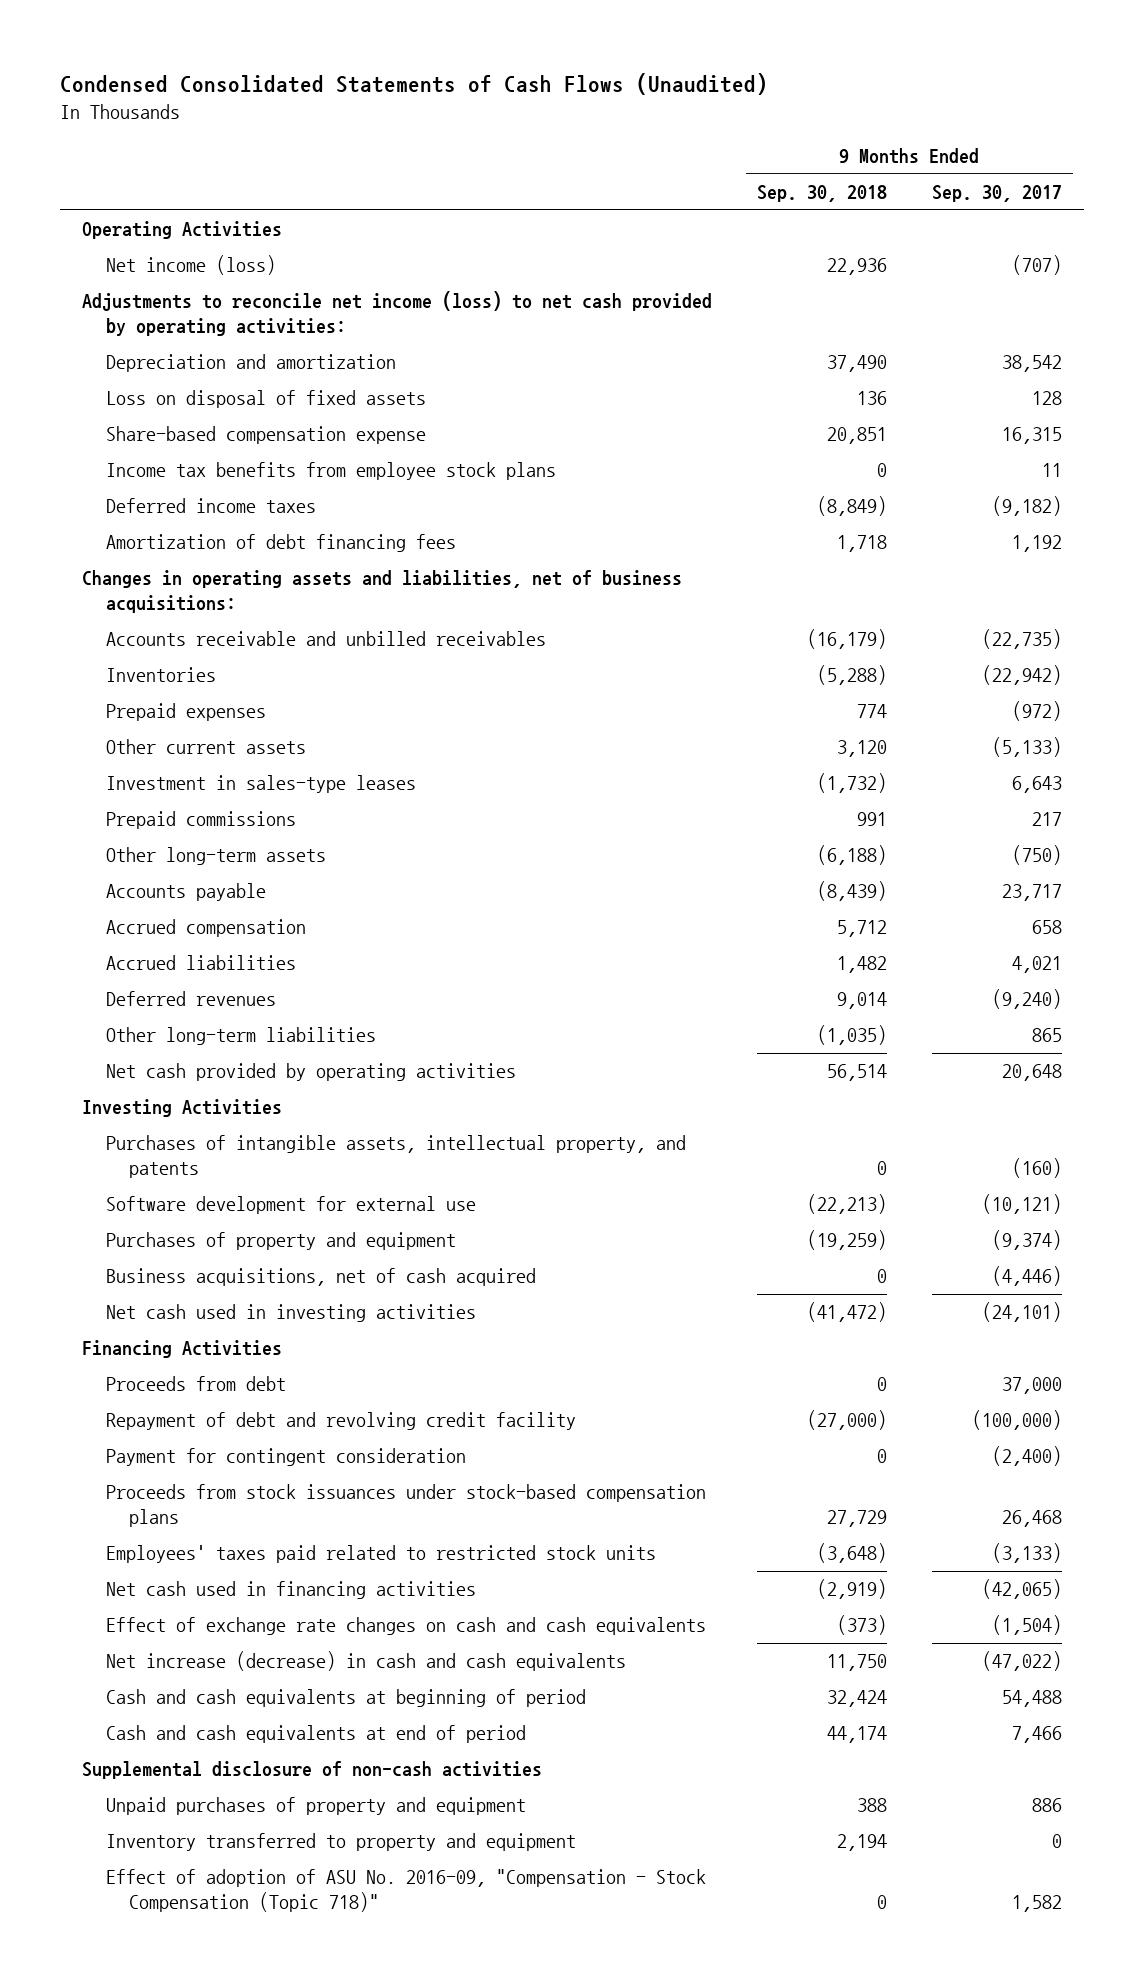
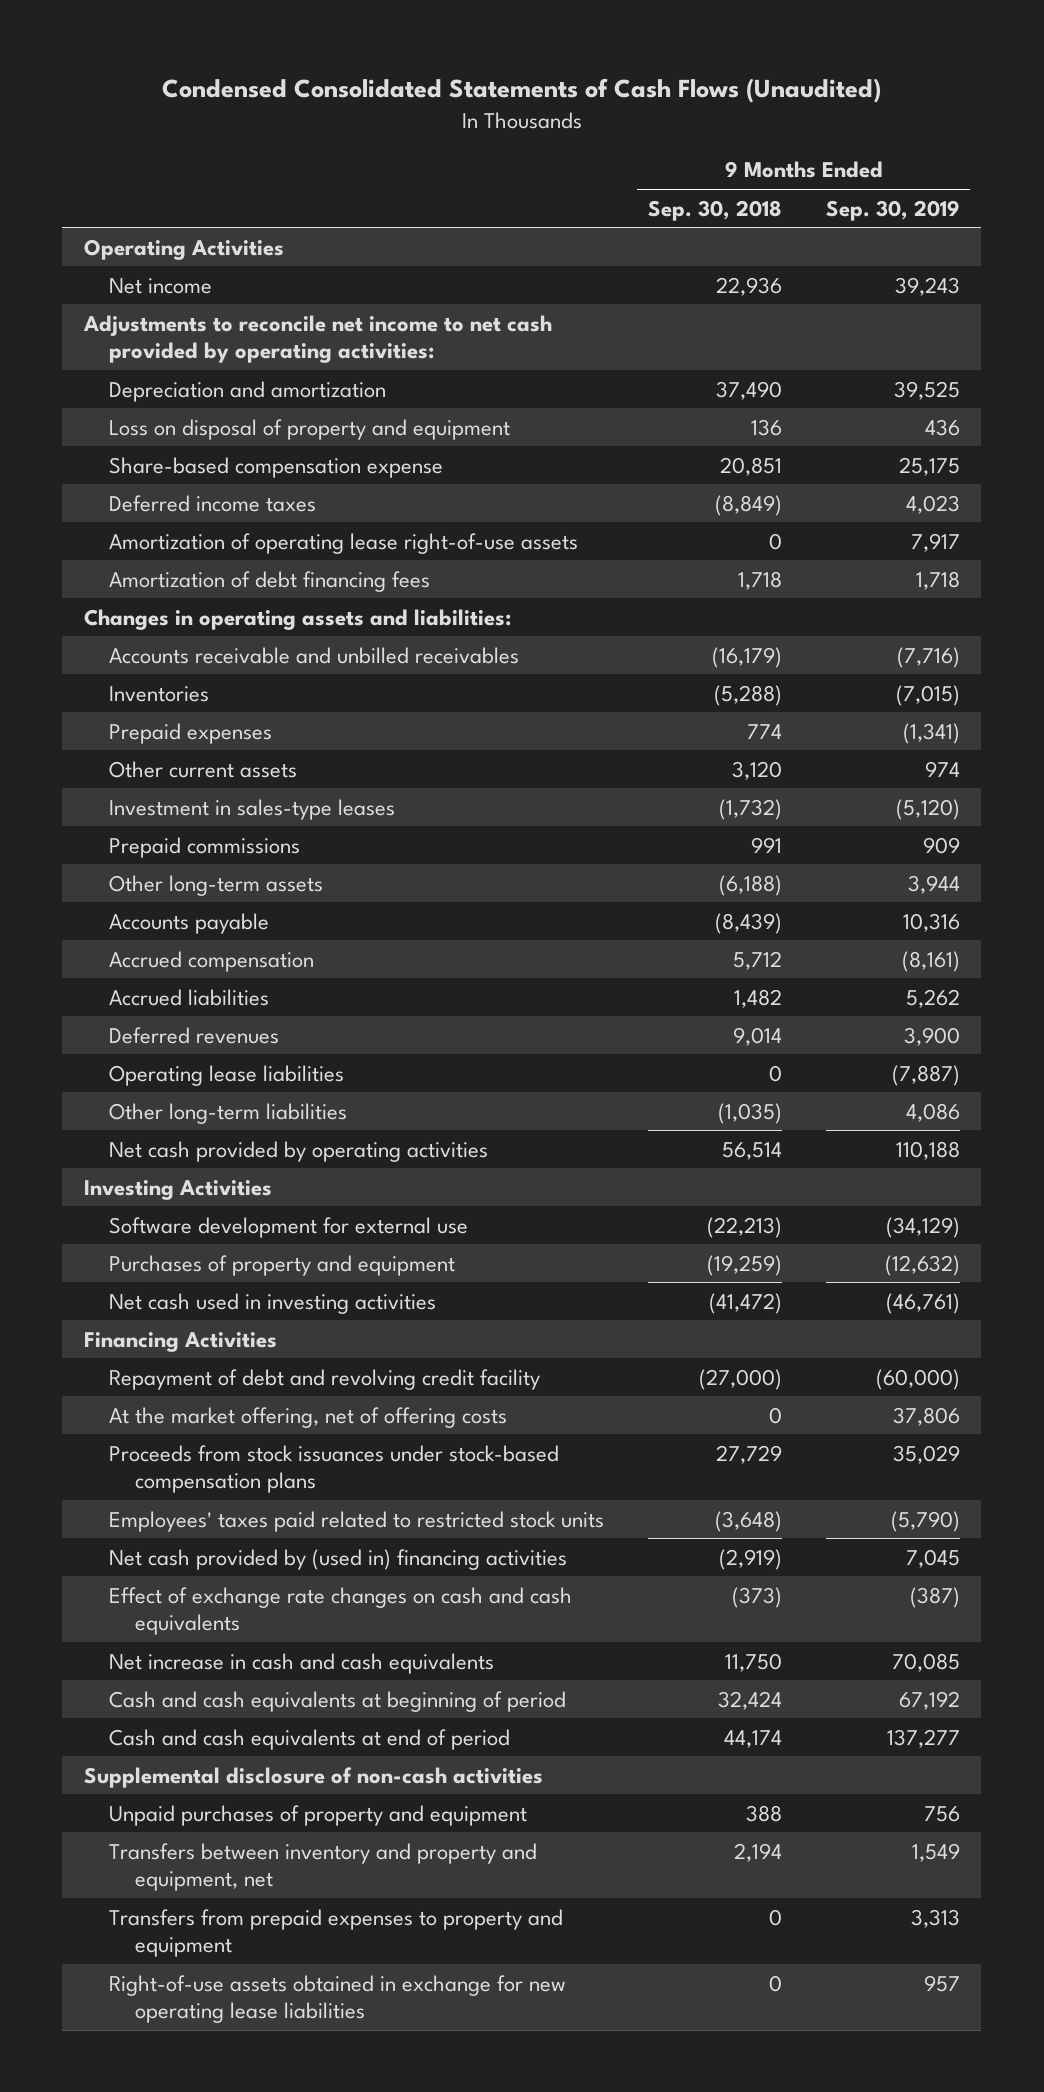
- | 9 Months Ended Sep. 30, 2018 | 9 Months Ended Sep. 30, 2017
+ | 9 Months Ended Sep. 30, 2018 | 9 Months Ended Sep. 30, 2019
- Net income (loss) | 22,936 | (707)
- Adjustments to reconcile net income (loss) to net cash provided by operating activities:
+ Net income | 22,936 | 39,243
+ Adjustments to reconcile net income to net cash provided by operating activities:
- Loss on disposal of fixed assets | 136 | 128
+ Loss on disposal of property and equipment | 136 | 436
- Income tax benefits from employee stock plans | 0 | 11
+ Amortization of operating lease right-of-use assets | 0 | 7,917
- Changes in operating assets and liabilities, net of business acquisitions:
+ Changes in operating assets and liabilities:
+ Operating lease liabilities | 0 | (7,887)
- Purchases of intangible assets, intellectual property, and patents | 0 | (160)
- Business acquisitions, net of cash acquired | 0 | (4,446)
- Proceeds from debt | 0 | 37,000
- Payment for contingent consideration | 0 | (2,400)
+ At the market offering, net of offering costs | 0 | 37,806
- Net cash used in financing activities | (2,919) | (42,065)
+ Net cash provided by (used in) financing activities | (2,919) | 7,045
- Net increase (decrease) in cash and cash equivalents | 11,750 | (47,022)
+ Net increase in cash and cash equivalents | 11,750 | 70,085
- Inventory transferred to property and equipment | 2,194 | 0
- Effect of adoption of ASU No. 2016-09, "Compensation - Stock Compensation (Topic 718)" | 0 | 1,582
+ Transfers between inventory and property and equipment, net | 2,194 | 1,549
+ Transfers from prepaid expenses to property and equipment | 0 | 3,313
+ Right-of-use assets obtained in exchange for new operating lease liabilities | 0 | 957

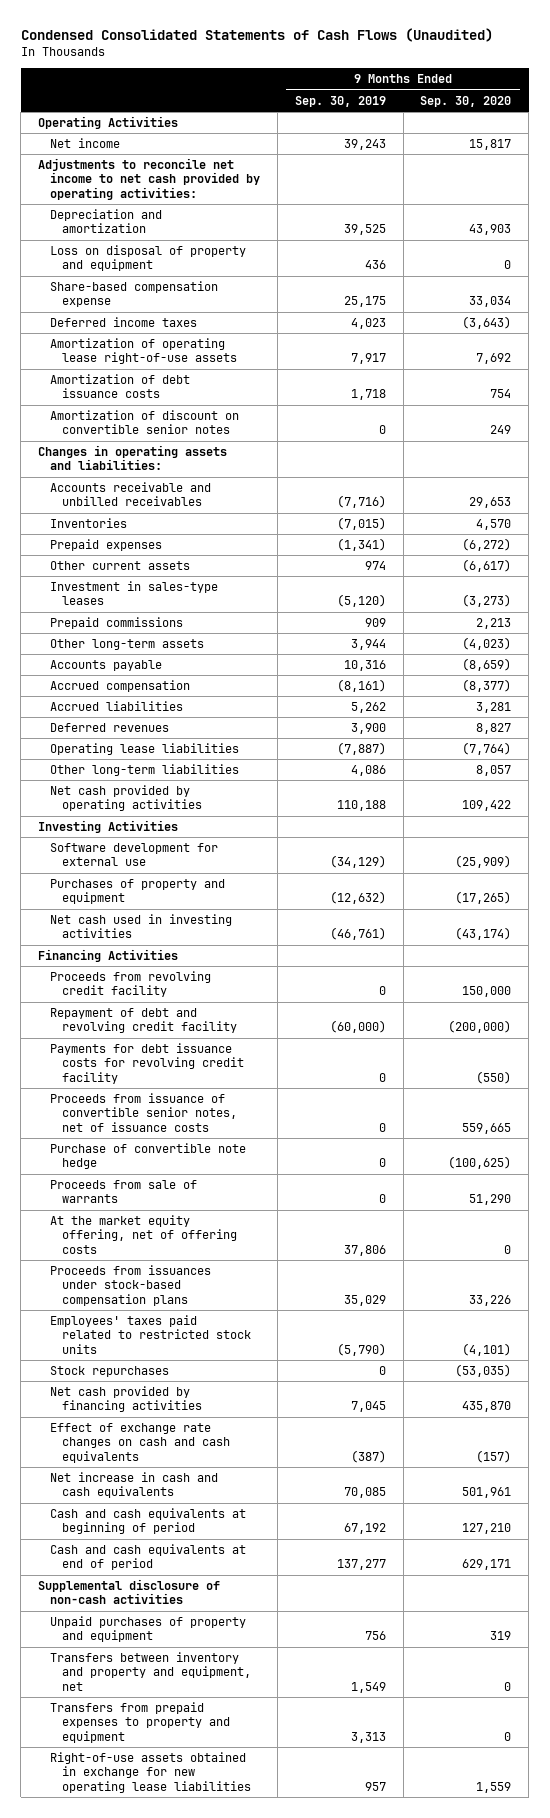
- | 9 Months Ended Sep. 30, 2018 | 9 Months Ended Sep. 30, 2019
+ | 9 Months Ended Sep. 30, 2019 | 9 Months Ended Sep. 30, 2020
- Amortization of debt financing fees | 1,718 | 1,718
+ Amortization of debt issuance costs | 1,718 | 754
+ Amortization of discount on convertible senior notes | 0 | 249
+ Proceeds from revolving credit facility | 0 | 150,000
- At the market offering, net of offering costs | 0 | 37,806
- Proceeds from stock issuances under stock-based compensation plans | 27,729 | 35,029
+ Payments for debt issuance costs for revolving credit facility | 0 | (550)
+ Proceeds from issuance of convertible senior notes, net of issuance costs | 0 | 559,665
+ Purchase of convertible note hedge | 0 | (100,625)
+ Proceeds from sale of warrants | 0 | 51,290
+ At the market equity offering, net of offering costs | 37,806 | 0
+ Proceeds from issuances under stock-based compensation plans | 35,029 | 33,226
- Net cash provided by (used in) financing activities | (2,919) | 7,045
+ Stock repurchases | 0 | (53,035)
+ Net cash provided by financing activities | 7,045 | 435,870

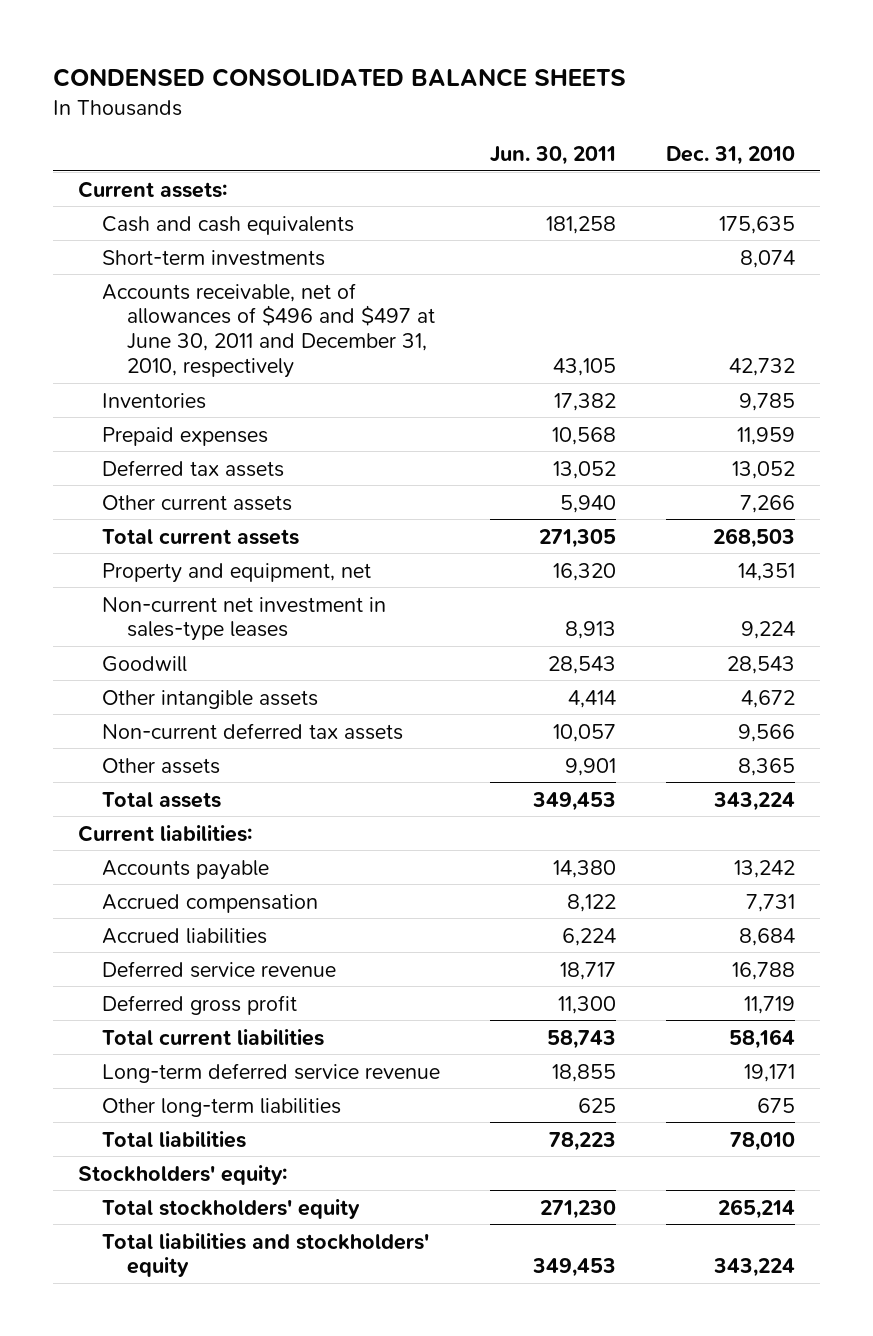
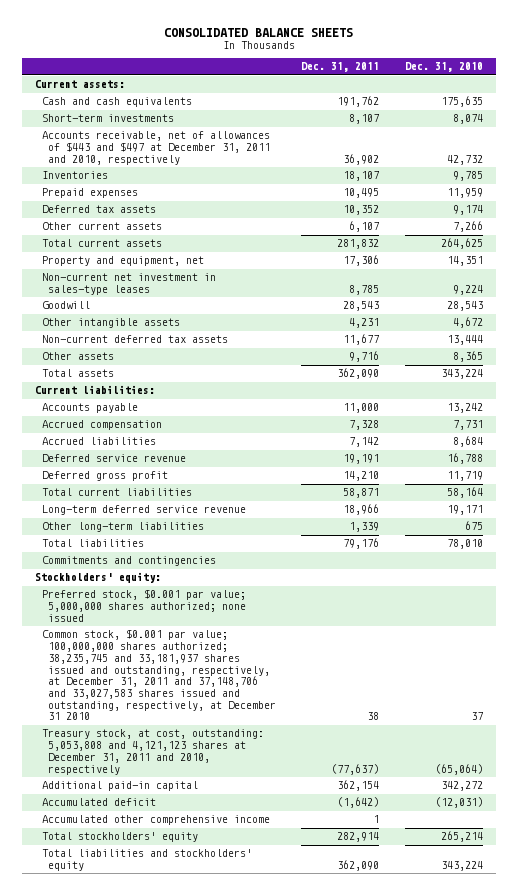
- CONDENSED CONSOLIDATED BALANCE SHEETS
+ CONSOLIDATED BALANCE SHEETS
- | Jun. 30, 2011 | Dec. 31, 2010
+ | Dec. 31, 2011 | Dec. 31, 2010
- Accounts receivable, net of allowances of $496 and $497 at June 30, 2011 and December 31, 2010, respectively | 43,105 | 42,732
+ Accounts receivable, net of allowances of $443 and $497 at December 31, 2011 and 2010, respectively | 36,902 | 42,732
- Deferred tax assets | 13,052 | 13,052
+ Deferred tax assets | 10,352 | 9,174
- Total current assets | 271,305 | 268,503
+ Total current assets | 281,832 | 264,625
- Non-current deferred tax assets | 10,057 | 9,566
+ Non-current deferred tax assets | 11,677 | 13,444
+ Commitments and contingencies
+ Preferred stock, $0.001 par value; 5,000,000 shares authorized; none issued
+ Common stock, $0.001 par value; 100,000,000 shares authorized; 38,235,745 and 33,181,937 shares issued and outstanding, respectively, at December 31, 2011 and 37,148,706 and 33,027,583 shares issued and outstanding, respectively, at December 31 2010 | 38 | 37
+ Treasury stock, at cost, outstanding: 5,053,808 and 4,121,123 shares at December 31, 2011 and 2010, respectively | (77,637) | (65,064)
+ Additional paid-in capital | 362,154 | 342,272
+ Accumulated deficit | (1,642) | (12,031)
+ Accumulated other comprehensive income | 1 |

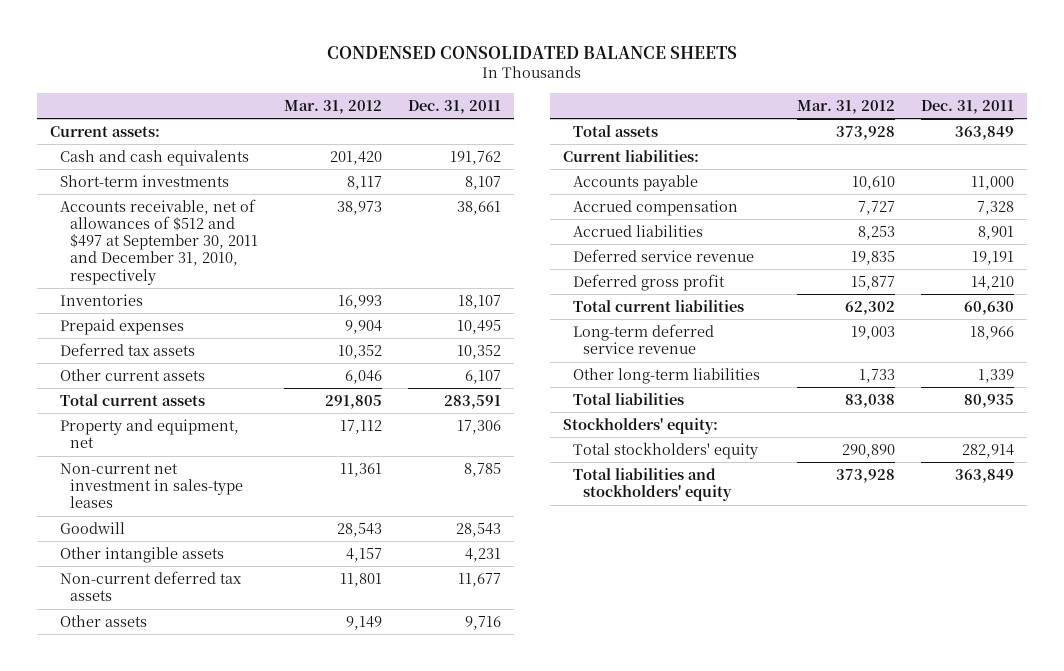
- CONSOLIDATED BALANCE SHEETS
+ CONDENSED CONSOLIDATED BALANCE SHEETS
- | Dec. 31, 2011 | Dec. 31, 2010
+ | Mar. 31, 2012 | Dec. 31, 2011
- Accounts receivable, net of allowances of $443 and $497 at December 31, 2011 and 2010, respectively | 36,902 | 42,732
+ Accounts receivable, net of allowances of $512 and $497 at September 30, 2011 and December 31, 2010, respectively | 38,973 | 38,661
- Total current assets | 281,832 | 264,625
+ Total current assets | 291,805 | 283,591
- Total assets | 362,090 | 343,224
+ Total assets | 373,928 | 363,849
- Accrued liabilities | 7,142 | 8,684
+ Accrued liabilities | 8,253 | 8,901
- Total current liabilities | 58,871 | 58,164
+ Total current liabilities | 62,302 | 60,630
- Total liabilities | 79,176 | 78,010
- Commitments and contingencies
+ Total liabilities | 83,038 | 80,935
- Preferred stock, $0.001 par value; 5,000,000 shares authorized; none issued
- Common stock, $0.001 par value; 100,000,000 shares authorized; 38,235,745 and 33,181,937 shares issued and outstanding, respectively, at December 31, 2011 and 37,148,706 and 33,027,583 shares issued and outstanding, respectively, at December 31 2010 | 38 | 37
- Treasury stock, at cost, outstanding: 5,053,808 and 4,121,123 shares at December 31, 2011 and 2010, respectively | (77,637) | (65,064)
- Additional paid-in capital | 362,154 | 342,272
- Accumulated deficit | (1,642) | (12,031)
- Accumulated other comprehensive income | 1 |
- Total liabilities and stockholders' equity | 362,090 | 343,224
+ Total liabilities and stockholders' equity | 373,928 | 363,849

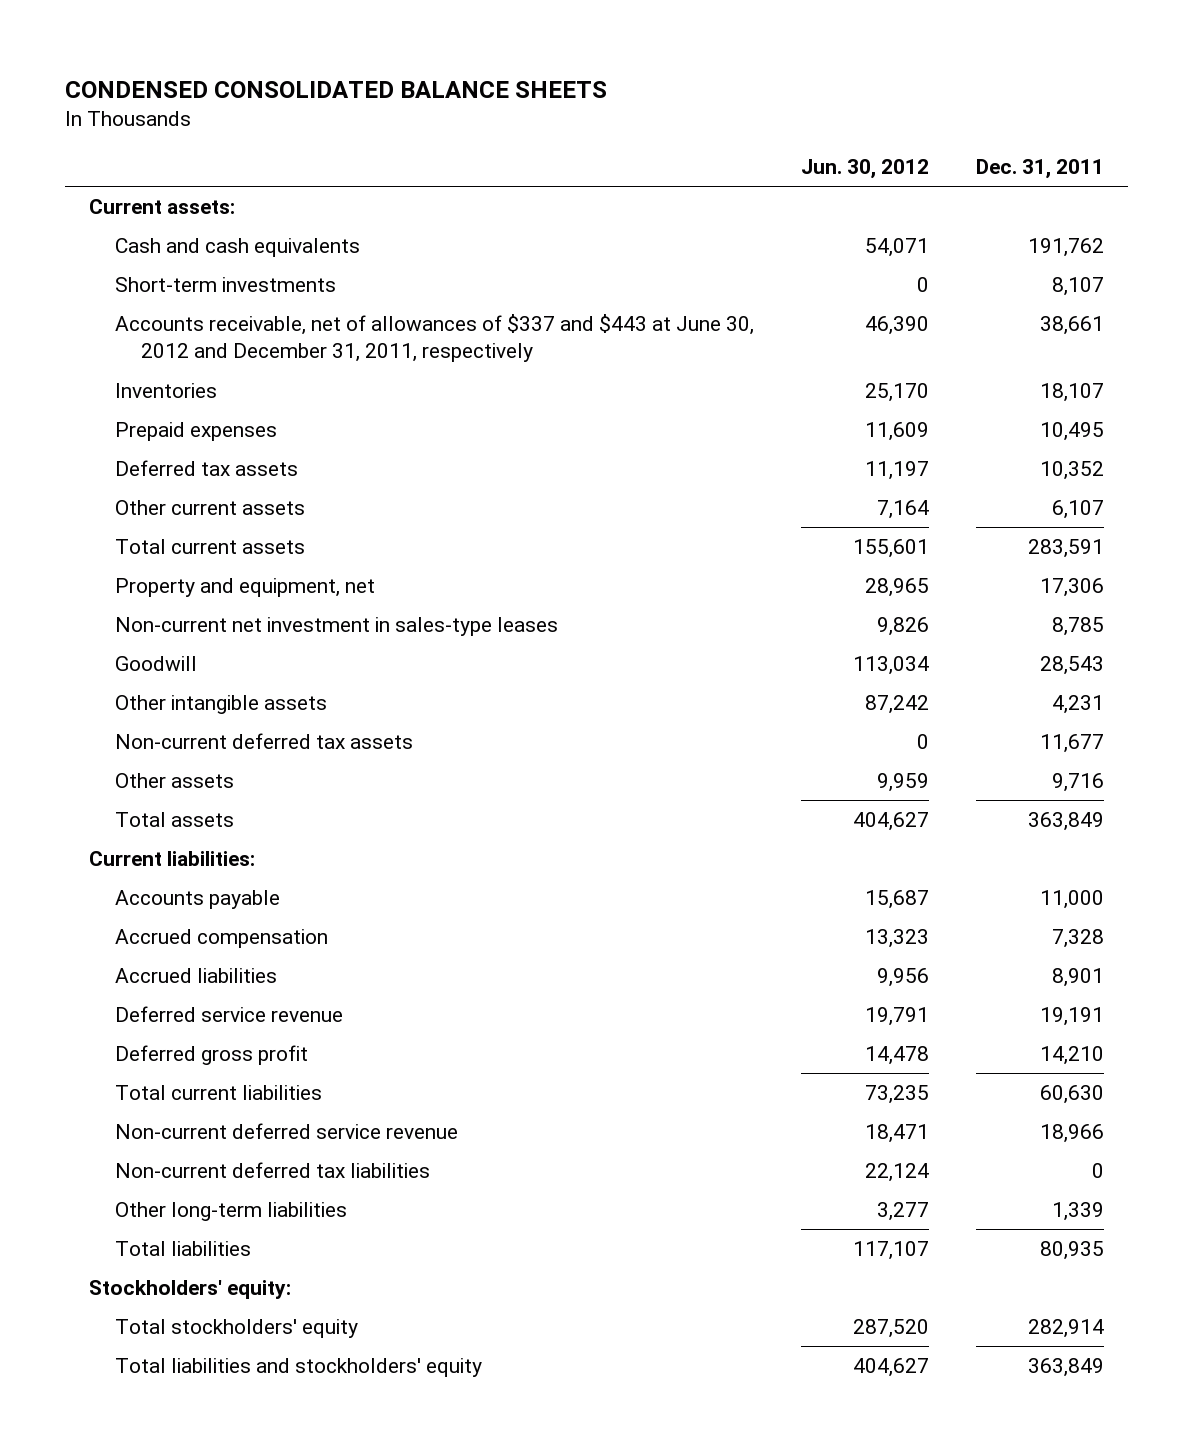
- | Mar. 31, 2012 | Dec. 31, 2011
+ | Jun. 30, 2012 | Dec. 31, 2011
- Accounts receivable, net of allowances of $512 and $497 at September 30, 2011 and December 31, 2010, respectively | 38,973 | 38,661
+ Accounts receivable, net of allowances of $337 and $443 at June 30, 2012 and December 31, 2011, respectively | 46,390 | 38,661
- Long-term deferred service revenue | 19,003 | 18,966
+ Non-current deferred service revenue | 18,471 | 18,966
+ Non-current deferred tax liabilities | 22,124 | 0

